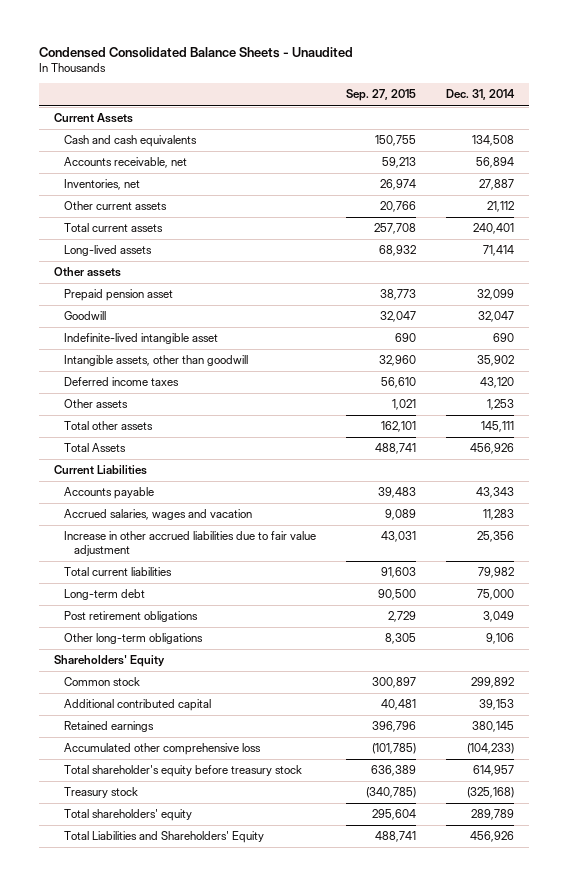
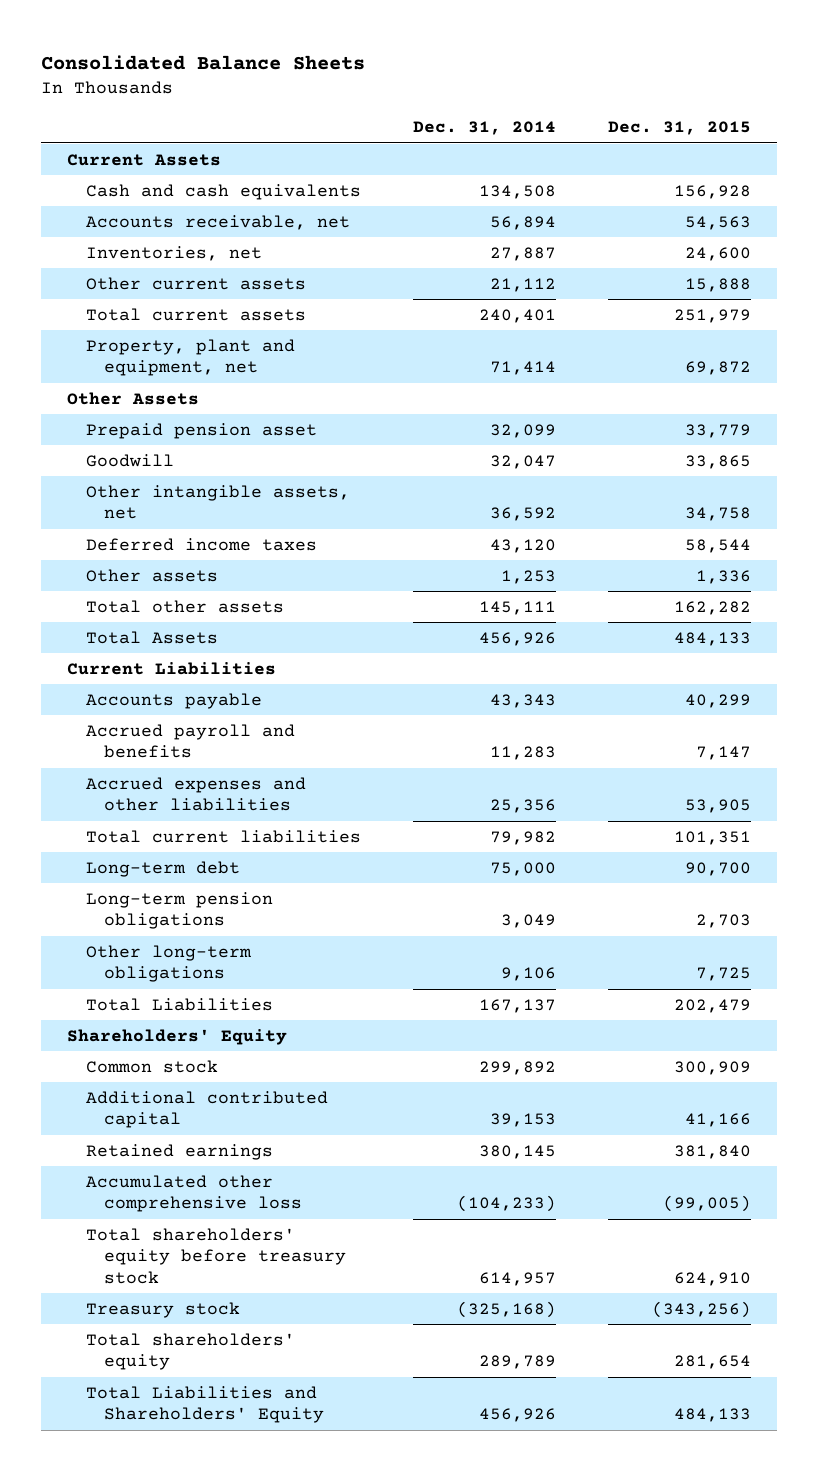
- Condensed Consolidated Balance Sheets - Unaudited
+ Consolidated Balance Sheets
- | Sep. 27, 2015 | Dec. 31, 2014
+ | Dec. 31, 2014 | Dec. 31, 2015
- Long-lived assets | 68,932 | 71,414
- Other assets
+ Property, plant and equipment, net | 71,414 | 69,872
+ Other Assets
- Indefinite-lived intangible asset | 690 | 690
- Intangible assets, other than goodwill | 32,960 | 35,902
+ Other intangible assets, net | 36,592 | 34,758
- Accrued salaries, wages and vacation | 9,089 | 11,283
- Increase in other accrued liabilities due to fair value adjustment | 43,031 | 25,356
+ Accrued payroll and benefits | 11,283 | 7,147
+ Accrued expenses and other liabilities | 25,356 | 53,905
- Post retirement obligations | 2,729 | 3,049
+ Long-term pension obligations | 3,049 | 2,703
+ Total Liabilities | 167,137 | 202,479
- Total shareholder's equity before treasury stock | 636,389 | 614,957
+ Total shareholders' equity before treasury stock | 614,957 | 624,910

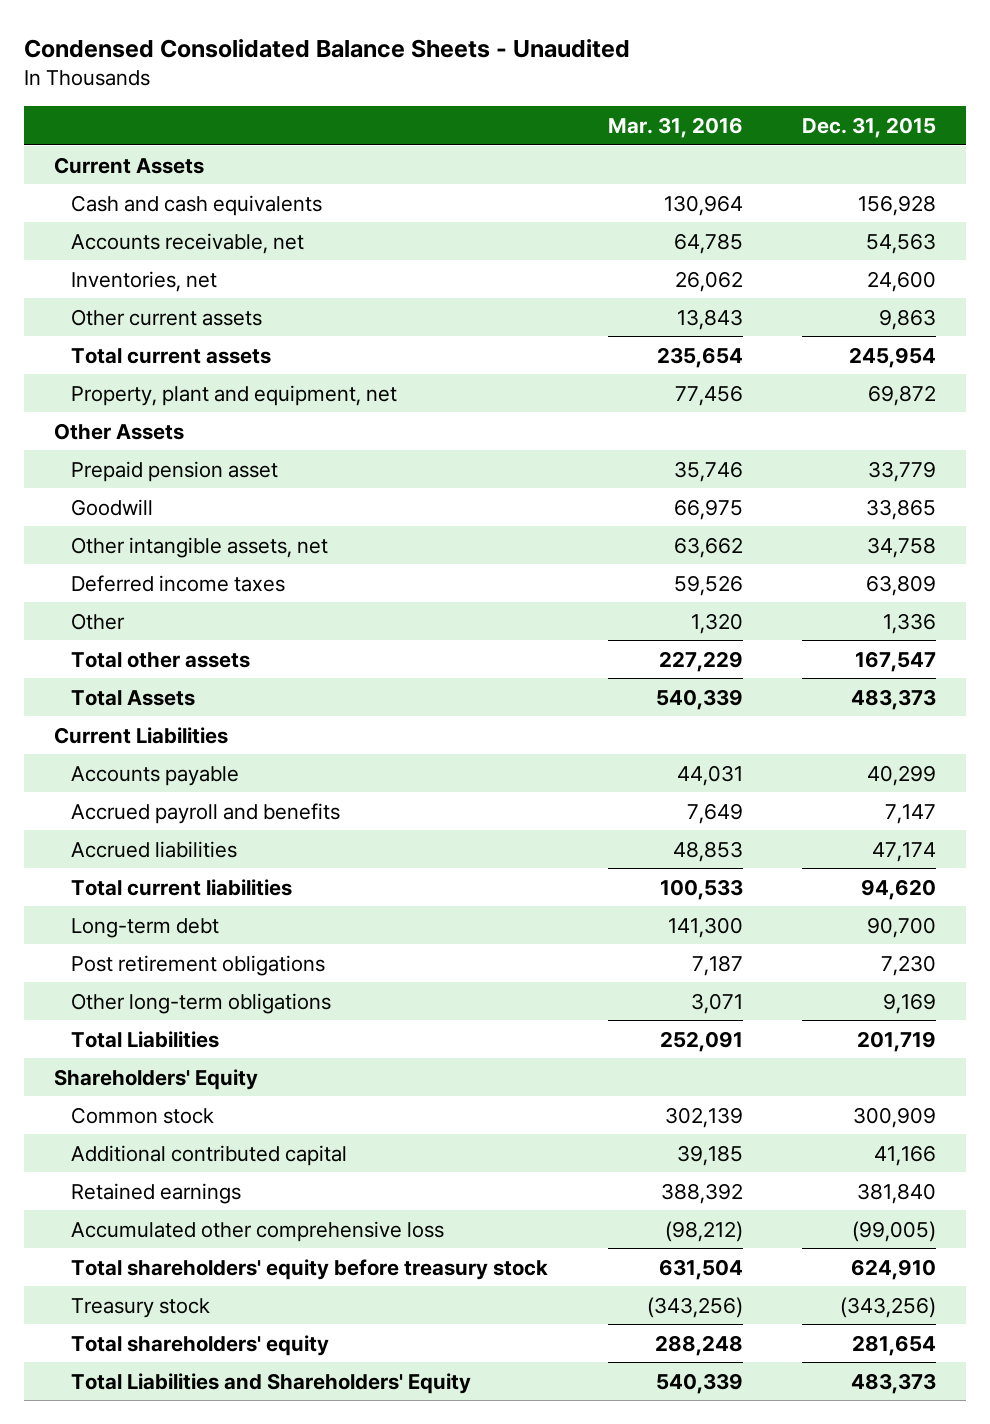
- Consolidated Balance Sheets
+ Condensed Consolidated Balance Sheets - Unaudited
- | Dec. 31, 2014 | Dec. 31, 2015
+ | Mar. 31, 2016 | Dec. 31, 2015
- Other current assets | 21,112 | 15,888
- Total current assets | 240,401 | 251,979
+ Other current assets | 13,843 | 9,863
+ Total current assets | 235,654 | 245,954
- Deferred income taxes | 43,120 | 58,544
- Other assets | 1,253 | 1,336
- Total other assets | 145,111 | 162,282
- Total Assets | 456,926 | 484,133
+ Deferred income taxes | 59,526 | 63,809
+ Other | 1,320 | 1,336
+ Total other assets | 227,229 | 167,547
+ Total Assets | 540,339 | 483,373
- Accrued expenses and other liabilities | 25,356 | 53,905
- Total current liabilities | 79,982 | 101,351
+ Accrued liabilities | 48,853 | 47,174
+ Total current liabilities | 100,533 | 94,620
- Long-term pension obligations | 3,049 | 2,703
- Other long-term obligations | 9,106 | 7,725
- Total Liabilities | 167,137 | 202,479
+ Post retirement obligations | 7,187 | 7,230
+ Other long-term obligations | 3,071 | 9,169
+ Total Liabilities | 252,091 | 201,719
- Total Liabilities and Shareholders' Equity | 456,926 | 484,133
+ Total Liabilities and Shareholders' Equity | 540,339 | 483,373

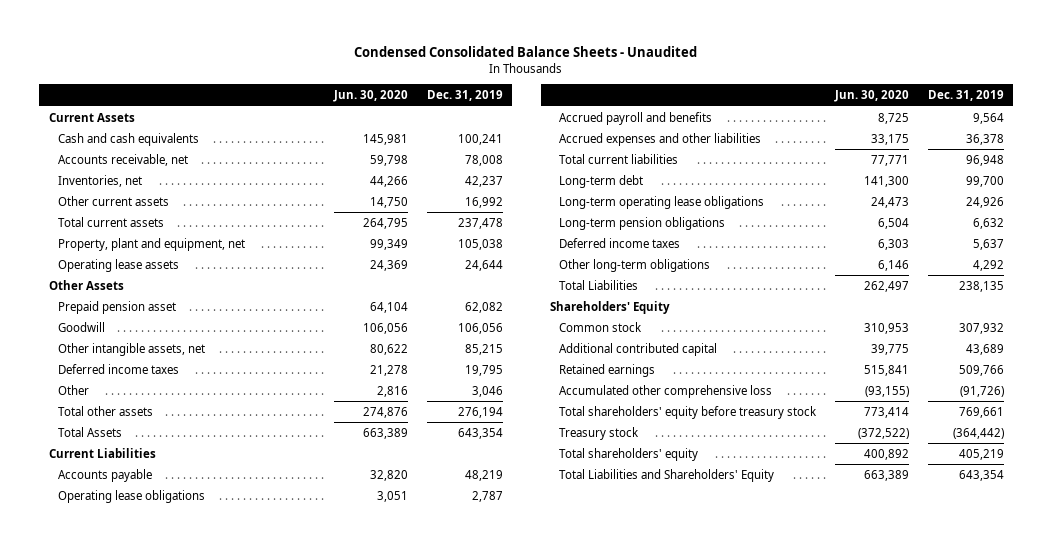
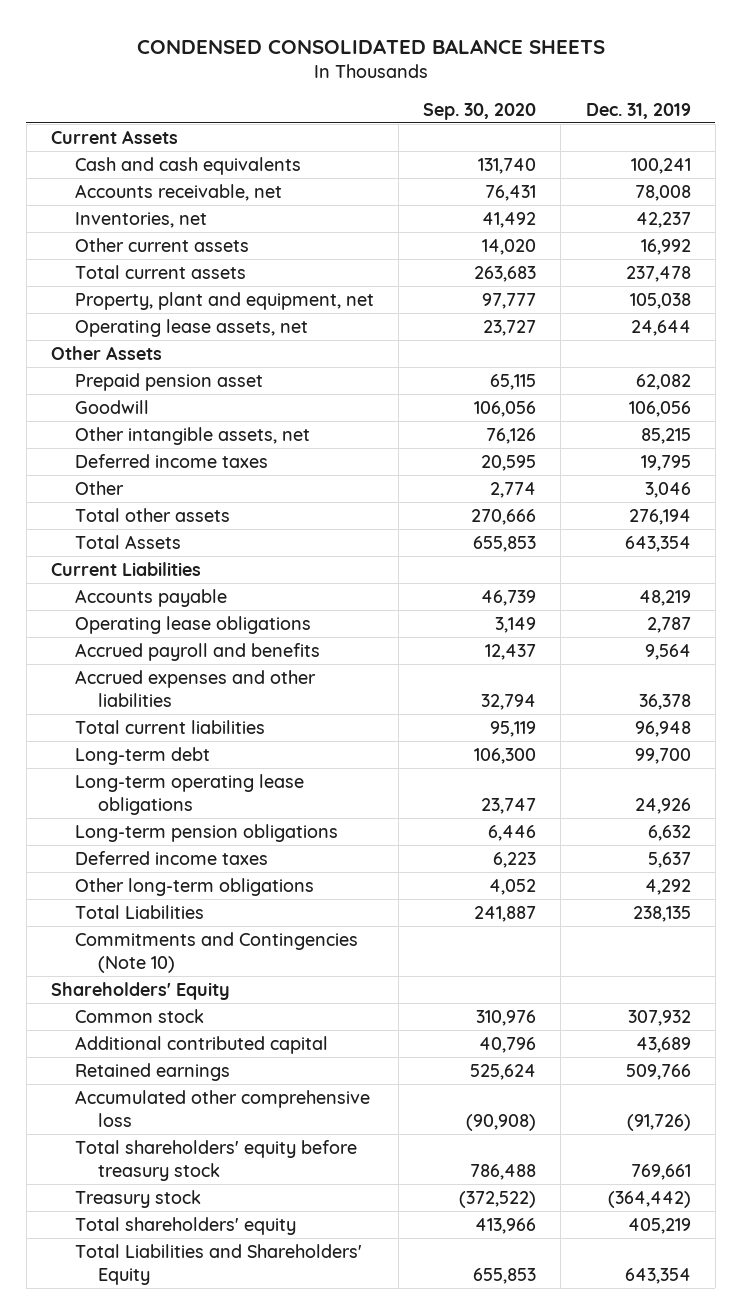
- Condensed Consolidated Balance Sheets - Unaudited
+ CONDENSED CONSOLIDATED BALANCE SHEETS
- | Jun. 30, 2020 | Dec. 31, 2019
+ | Sep. 30, 2020 | Dec. 31, 2019
- Operating lease assets | 24,369 | 24,644
+ Operating lease assets, net | 23,727 | 24,644
+ Commitments and Contingencies (Note 10)

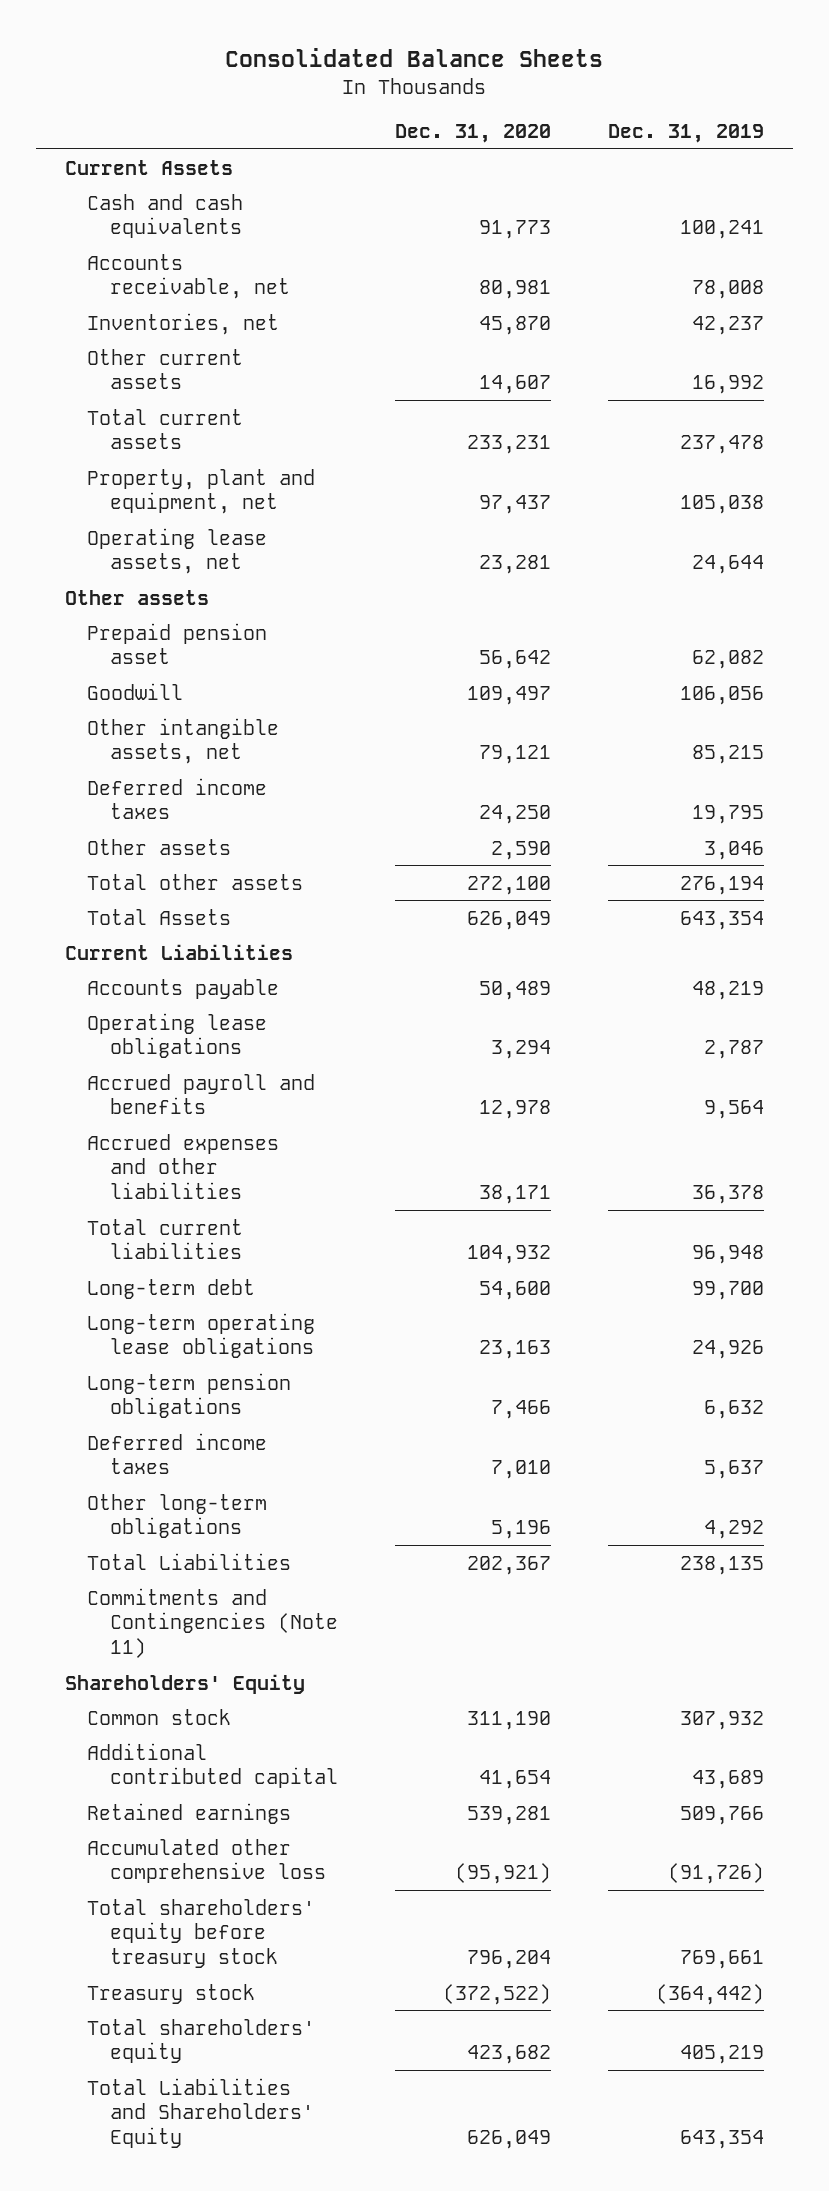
- CONDENSED CONSOLIDATED BALANCE SHEETS
+ Consolidated Balance Sheets
- | Sep. 30, 2020 | Dec. 31, 2019
+ | Dec. 31, 2020 | Dec. 31, 2019
- Other Assets
+ Other assets
- Other | 2,774 | 3,046
+ Other assets | 2,590 | 3,046
- Commitments and Contingencies (Note 10)
+ Commitments and Contingencies (Note 11)

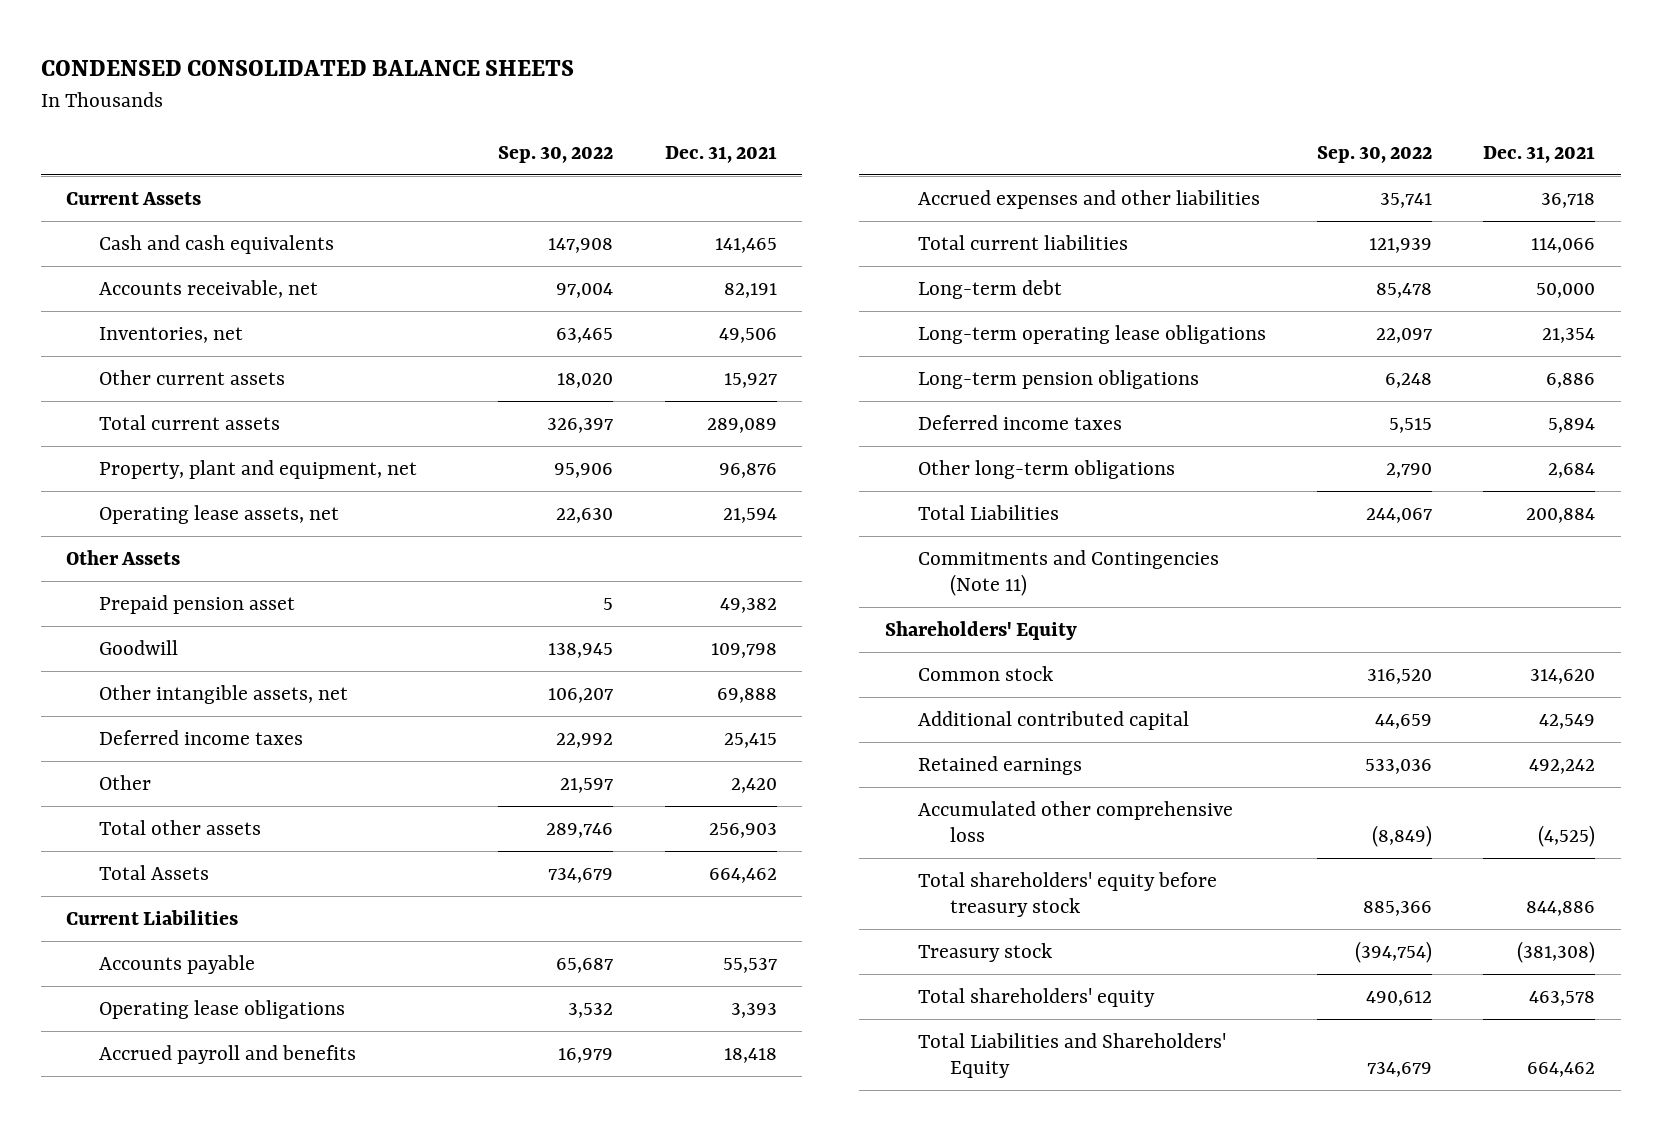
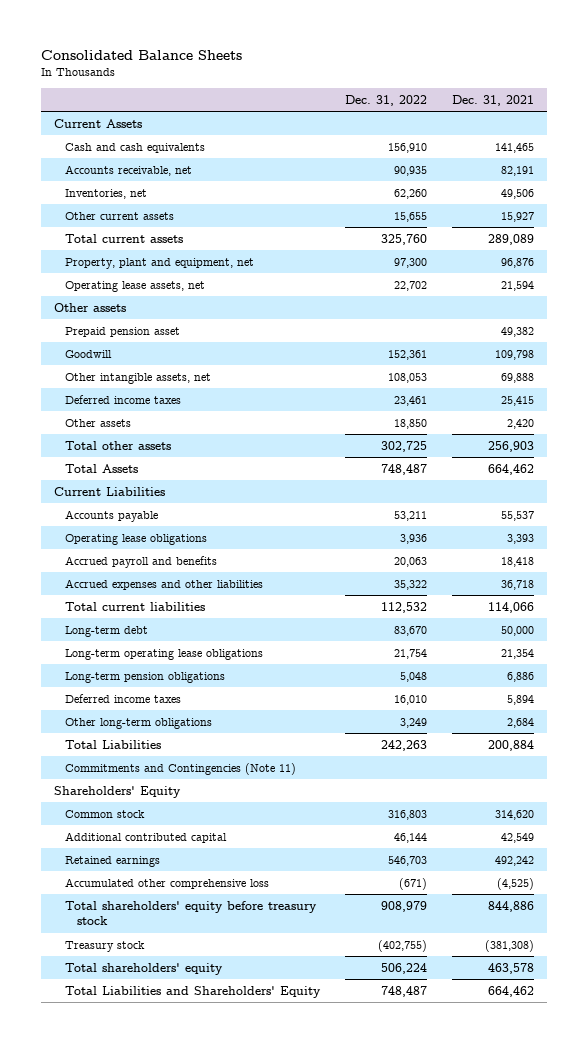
- CONDENSED CONSOLIDATED BALANCE SHEETS
+ Consolidated Balance Sheets
- | Sep. 30, 2022 | Dec. 31, 2021
+ | Dec. 31, 2022 | Dec. 31, 2021
- Other Assets
+ Other assets
- Other | 21,597 | 2,420
+ Other assets | 18,850 | 2,420

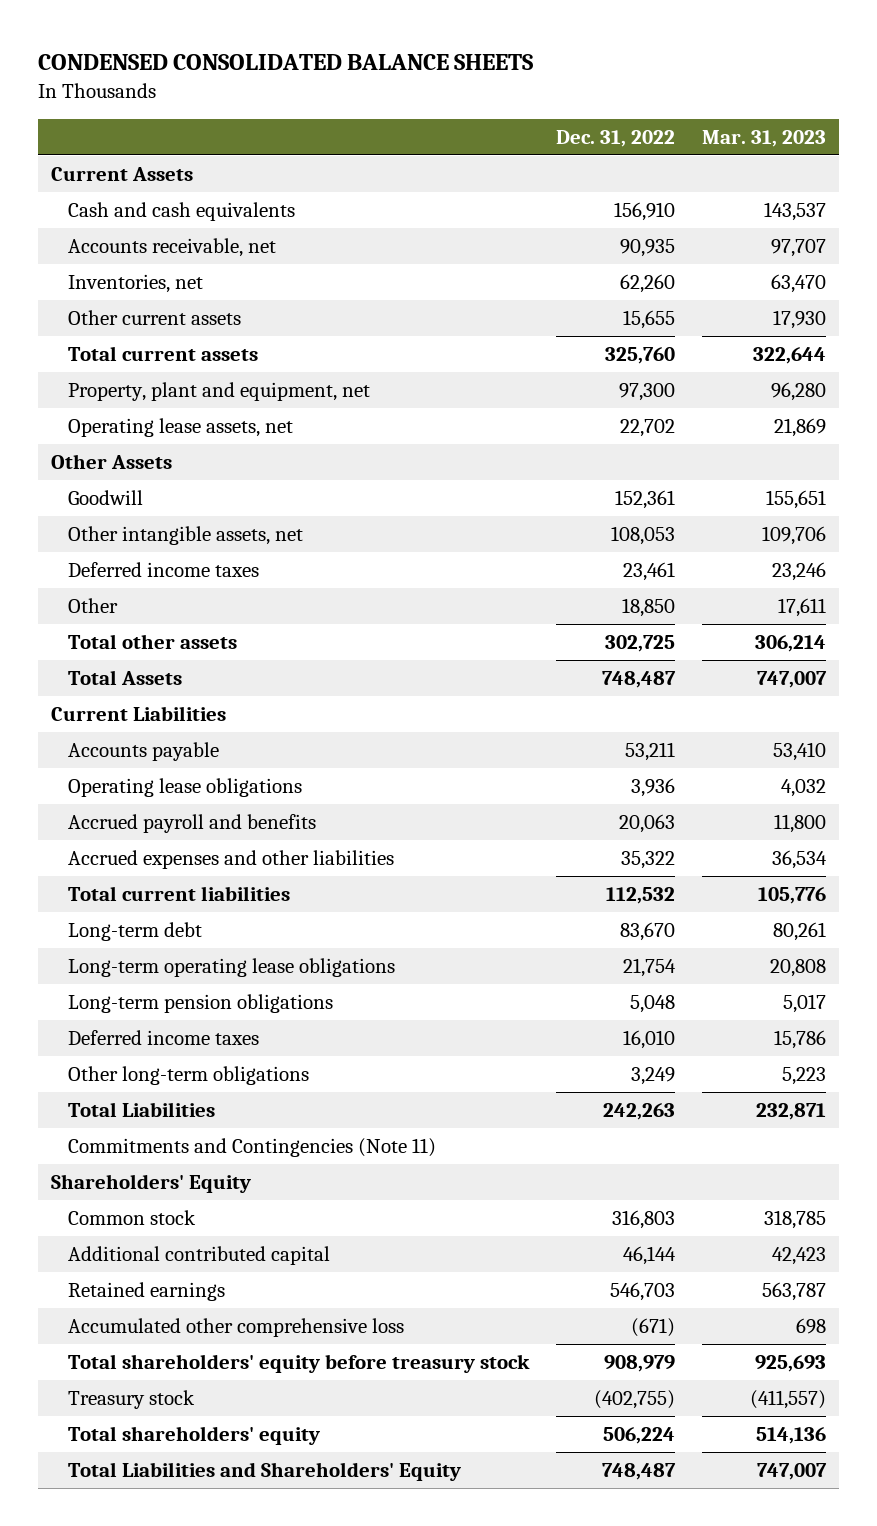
- Consolidated Balance Sheets
+ CONDENSED CONSOLIDATED BALANCE SHEETS
- | Dec. 31, 2022 | Dec. 31, 2021
+ | Dec. 31, 2022 | Mar. 31, 2023
- Other assets
- Prepaid pension asset | | 49,382
+ Other Assets
- Other assets | 18,850 | 2,420
+ Other | 18,850 | 17,611

